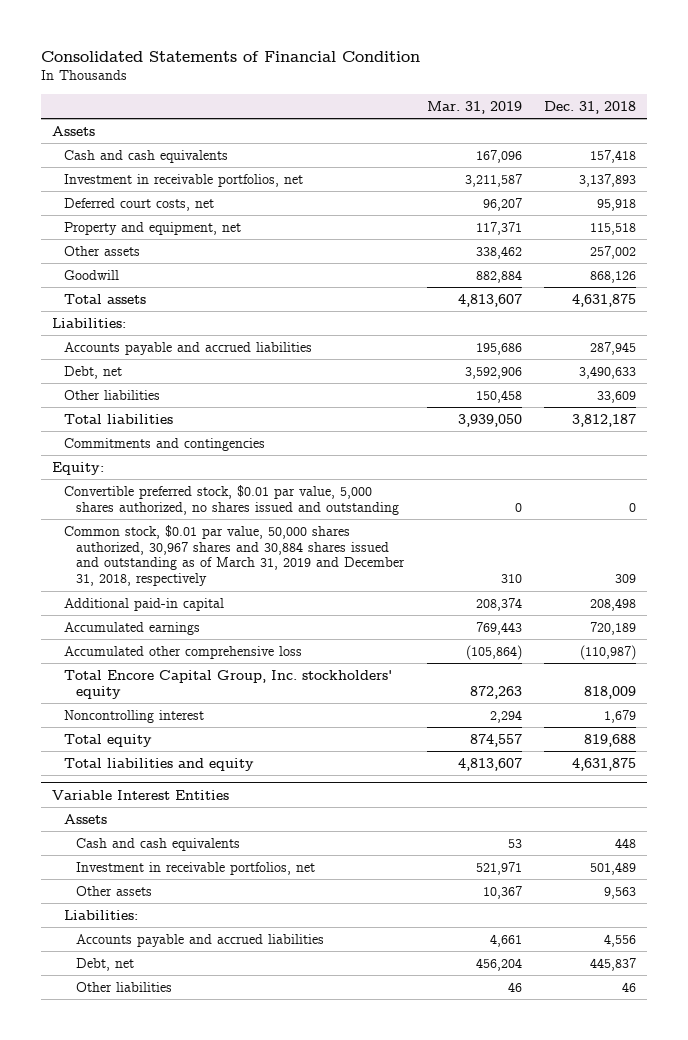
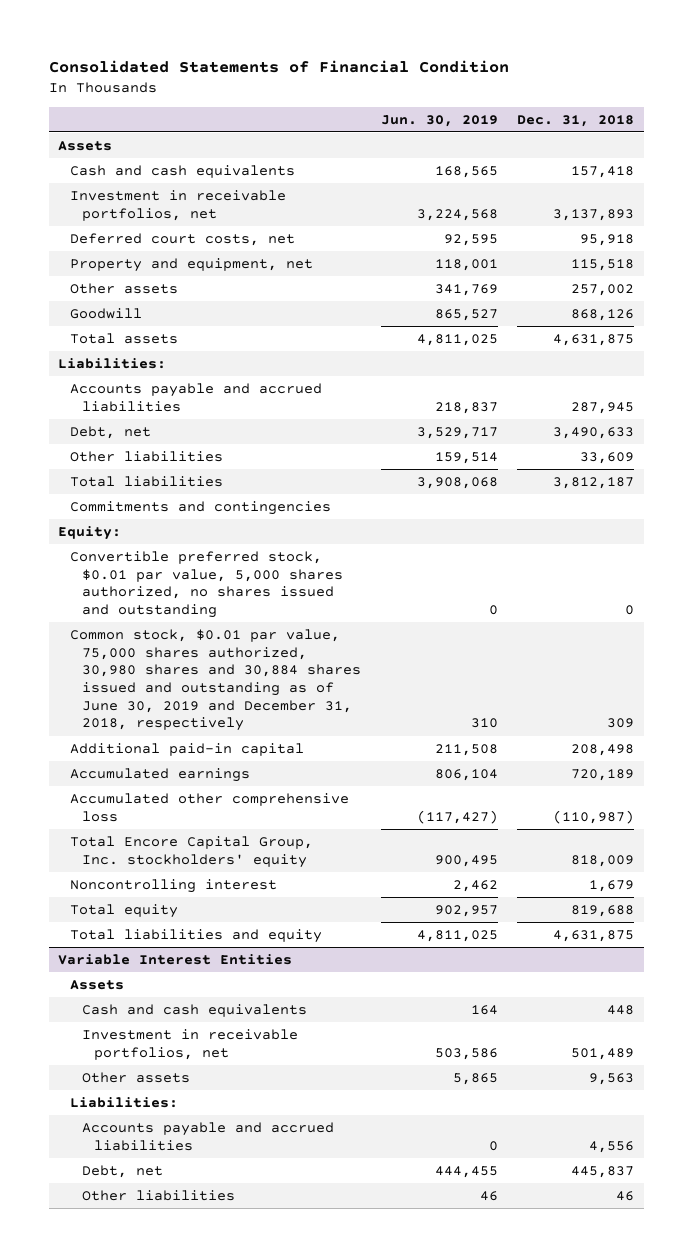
- | Mar. 31, 2019 | Dec. 31, 2018
+ | Jun. 30, 2019 | Dec. 31, 2018
- Common stock, $0.01 par value, 50,000 shares authorized, 30,967 shares and 30,884 shares issued and outstanding as of March 31, 2019 and December 31, 2018, respectively | 310 | 309
+ Common stock, $0.01 par value, 75,000 shares authorized, 30,980 shares and 30,884 shares issued and outstanding as of June 30, 2019 and December 31, 2018, respectively | 310 | 309

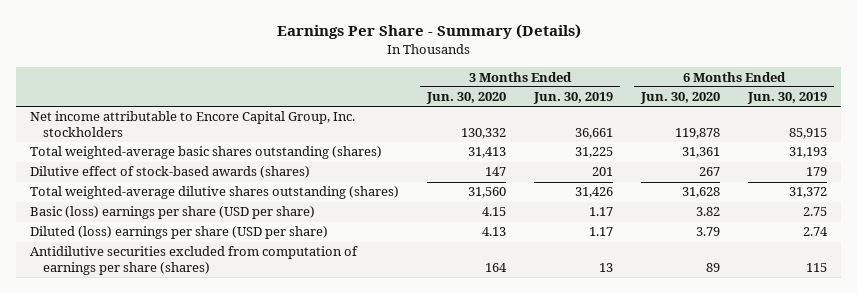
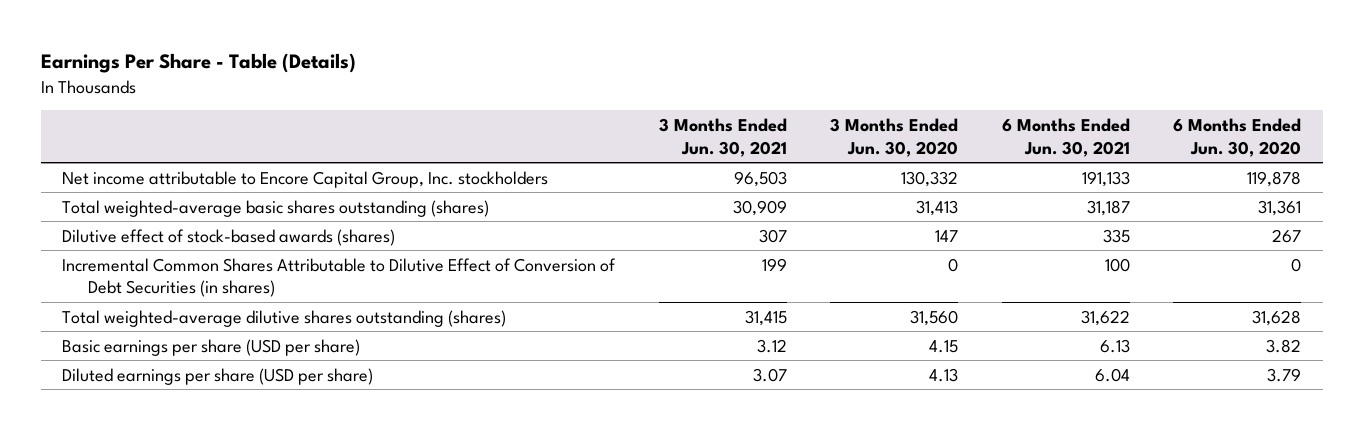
- Earnings Per Share - Summary (Details)
+ Earnings Per Share - Table (Details)
- | 3 Months Ended Jun. 30, 2020 | 3 Months Ended Jun. 30, 2019 | 6 Months Ended Jun. 30, 2020 | 6 Months Ended Jun. 30, 2019
+ | 3 Months Ended Jun. 30, 2021 | 3 Months Ended Jun. 30, 2020 | 6 Months Ended Jun. 30, 2021 | 6 Months Ended Jun. 30, 2020
+ Incremental Common Shares Attributable to Dilutive Effect of Conversion of Debt Securities (in shares) | 199 | 0 | 100 | 0
- Basic (loss) earnings per share (USD per share) | 4.15 | 1.17 | 3.82 | 2.75
- Diluted (loss) earnings per share (USD per share) | 4.13 | 1.17 | 3.79 | 2.74
- Antidilutive securities excluded from computation of earnings per share (shares) | 164 | 13 | 89 | 115
+ Basic earnings per share (USD per share) | 3.12 | 4.15 | 6.13 | 3.82
+ Diluted earnings per share (USD per share) | 3.07 | 4.13 | 6.04 | 3.79

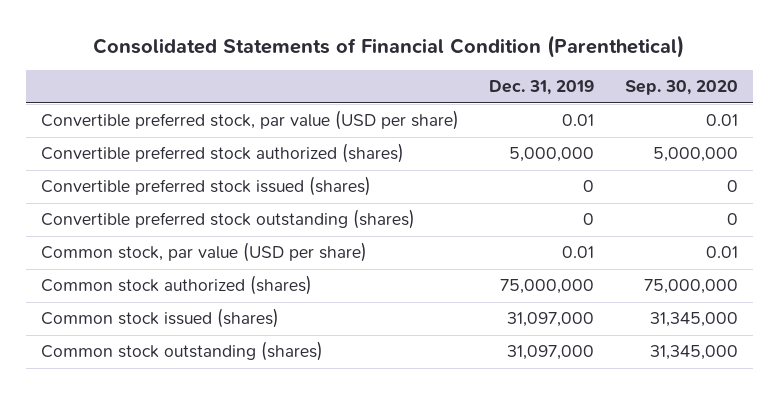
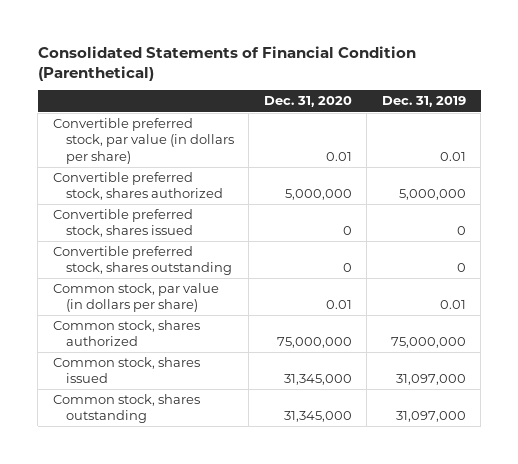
- | Dec. 31, 2019 | Sep. 30, 2020
+ | Dec. 31, 2020 | Dec. 31, 2019
- Convertible preferred stock, par value (USD per share) | 0.01 | 0.01
- Convertible preferred stock authorized (shares) | 5,000,000 | 5,000,000
- Convertible preferred stock issued (shares) | 0 | 0
- Convertible preferred stock outstanding (shares) | 0 | 0
- Common stock, par value (USD per share) | 0.01 | 0.01
- Common stock authorized (shares) | 75,000,000 | 75,000,000
- Common stock issued (shares) | 31,097,000 | 31,345,000
- Common stock outstanding (shares) | 31,097,000 | 31,345,000
+ Convertible preferred stock, par value (in dollars per share) | 0.01 | 0.01
+ Convertible preferred stock, shares authorized | 5,000,000 | 5,000,000
+ Convertible preferred stock, shares issued | 0 | 0
+ Convertible preferred stock, shares outstanding | 0 | 0
+ Common stock, par value (in dollars per share) | 0.01 | 0.01
+ Common stock, shares authorized | 75,000,000 | 75,000,000
+ Common stock, shares issued | 31,345,000 | 31,097,000
+ Common stock, shares outstanding | 31,345,000 | 31,097,000

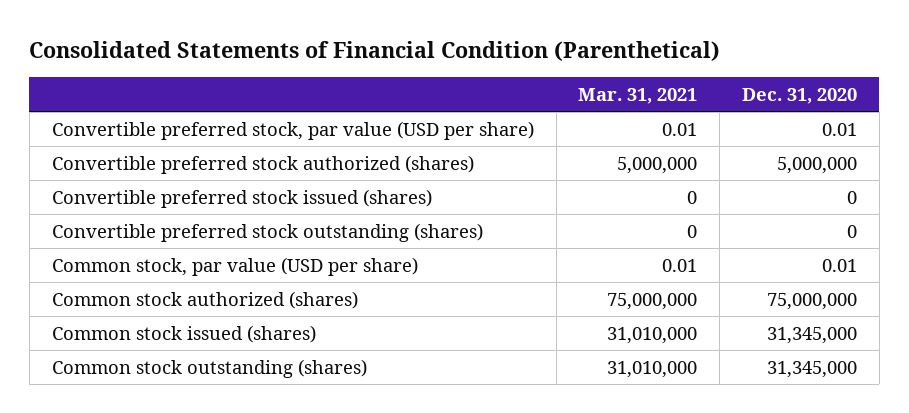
- | Dec. 31, 2020 | Dec. 31, 2019
+ | Mar. 31, 2021 | Dec. 31, 2020
- Convertible preferred stock, par value (in dollars per share) | 0.01 | 0.01
- Convertible preferred stock, shares authorized | 5,000,000 | 5,000,000
- Convertible preferred stock, shares issued | 0 | 0
- Convertible preferred stock, shares outstanding | 0 | 0
- Common stock, par value (in dollars per share) | 0.01 | 0.01
- Common stock, shares authorized | 75,000,000 | 75,000,000
- Common stock, shares issued | 31,345,000 | 31,097,000
- Common stock, shares outstanding | 31,345,000 | 31,097,000
+ Convertible preferred stock, par value (USD per share) | 0.01 | 0.01
+ Convertible preferred stock authorized (shares) | 5,000,000 | 5,000,000
+ Convertible preferred stock issued (shares) | 0 | 0
+ Convertible preferred stock outstanding (shares) | 0 | 0
+ Common stock, par value (USD per share) | 0.01 | 0.01
+ Common stock authorized (shares) | 75,000,000 | 75,000,000
+ Common stock issued (shares) | 31,010,000 | 31,345,000
+ Common stock outstanding (shares) | 31,010,000 | 31,345,000

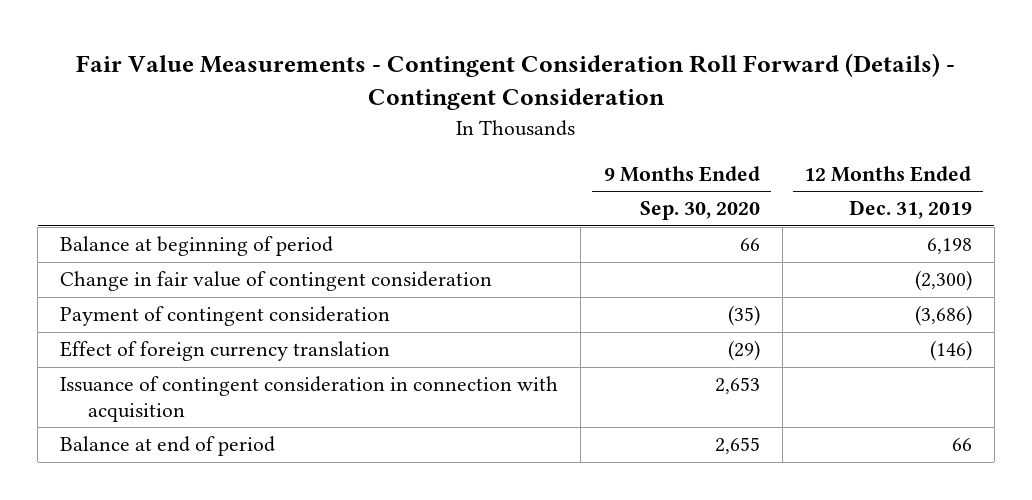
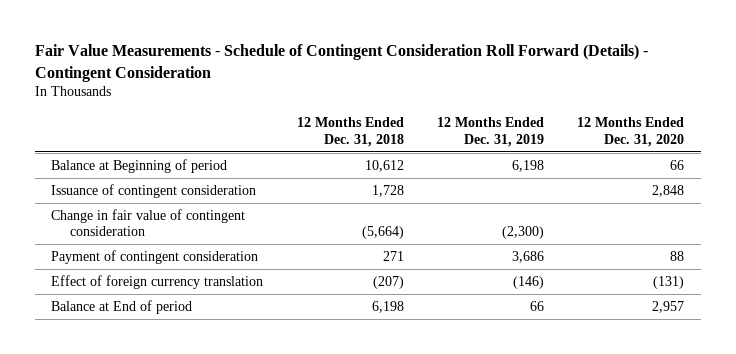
- Fair Value Measurements - Contingent Consideration Roll Forward (Details) - Contingent Consideration
+ Fair Value Measurements - Schedule of Contingent Consideration Roll Forward (Details) - Contingent Consideration
- | 9 Months Ended Sep. 30, 2020 | 12 Months Ended Dec. 31, 2019
+ | 12 Months Ended Dec. 31, 2018 | 12 Months Ended Dec. 31, 2019 | 12 Months Ended Dec. 31, 2020
- Balance at beginning of period | 66 | 6,198
+ Balance at Beginning of period | 10,612 | 6,198 | 66
+ Issuance of contingent consideration | 1,728 | | 2,848
- Payment of contingent consideration | (35) | (3,686)
+ Payment of contingent consideration | 271 | 3,686 | 88
- Issuance of contingent consideration in connection with acquisition | 2,653 |
- Balance at end of period | 2,655 | 66
+ Balance at End of period | 6,198 | 66 | 2,957

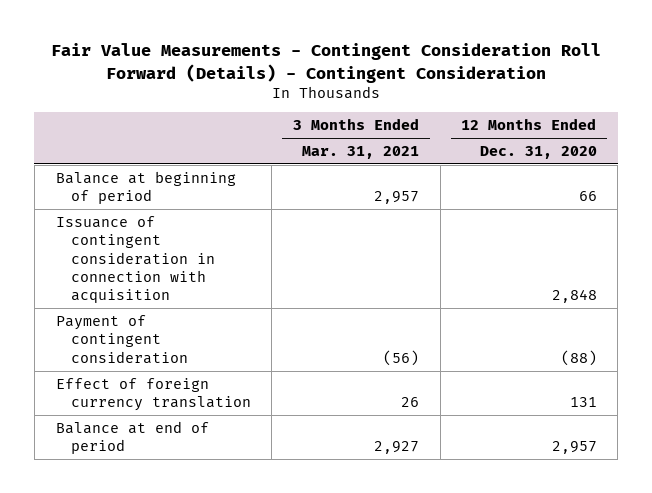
- Fair Value Measurements - Schedule of Contingent Consideration Roll Forward (Details) - Contingent Consideration
+ Fair Value Measurements - Contingent Consideration Roll Forward (Details) - Contingent Consideration
- | 12 Months Ended Dec. 31, 2018 | 12 Months Ended Dec. 31, 2019 | 12 Months Ended Dec. 31, 2020
+ | 3 Months Ended Mar. 31, 2021 | 12 Months Ended Dec. 31, 2020
- Balance at Beginning of period | 10,612 | 6,198 | 66
- Issuance of contingent consideration | 1,728 | | 2,848
- Change in fair value of contingent consideration | (5,664) | (2,300) |
- Payment of contingent consideration | 271 | 3,686 | 88
- Effect of foreign currency translation | (207) | (146) | (131)
- Balance at End of period | 6,198 | 66 | 2,957
+ Balance at beginning of period | 2,957 | 66
+ Issuance of contingent consideration in connection with acquisition | | 2,848
+ Payment of contingent consideration | (56) | (88)
+ Effect of foreign currency translation | 26 | 131
+ Balance at end of period | 2,927 | 2,957

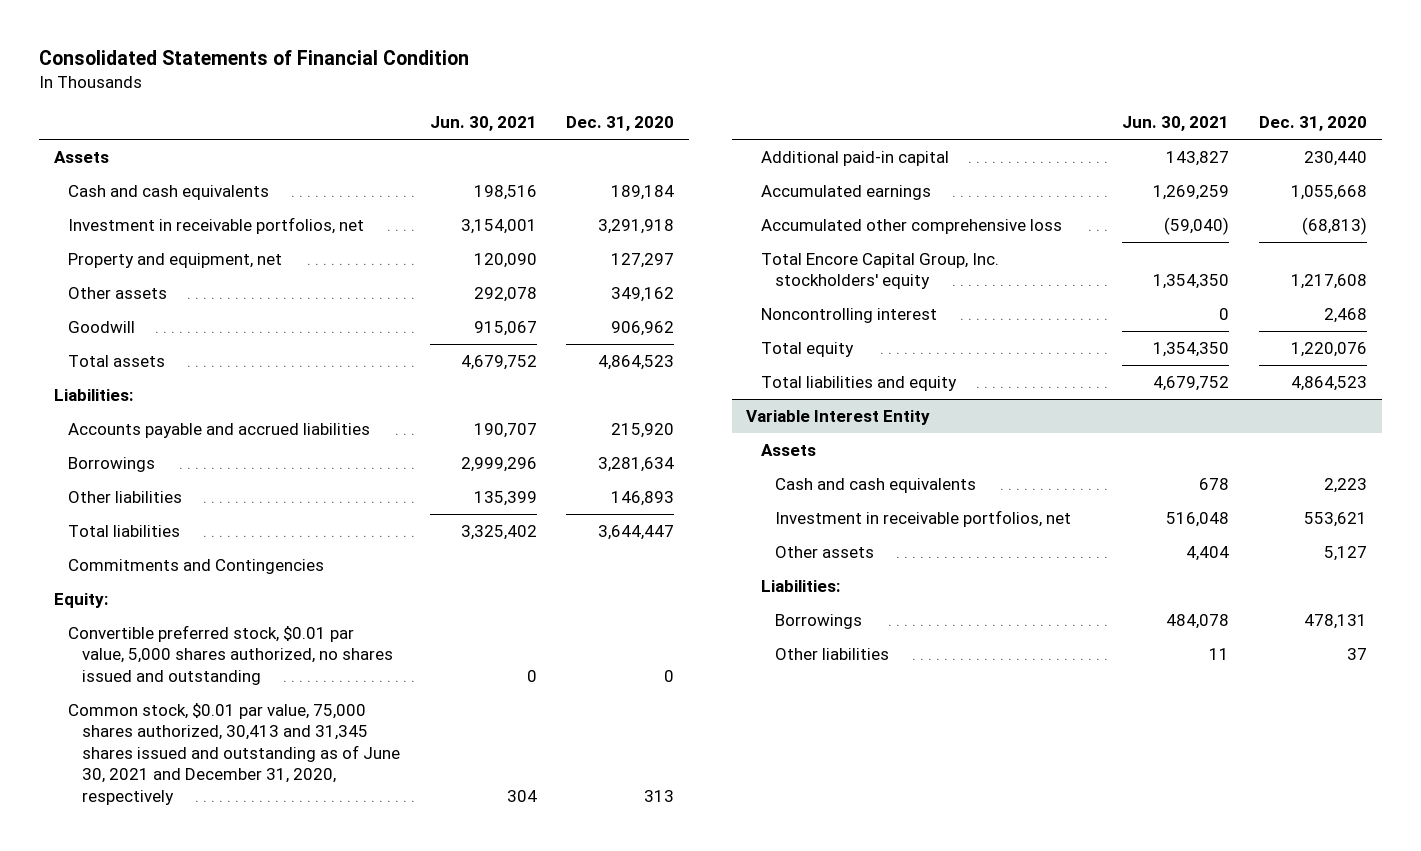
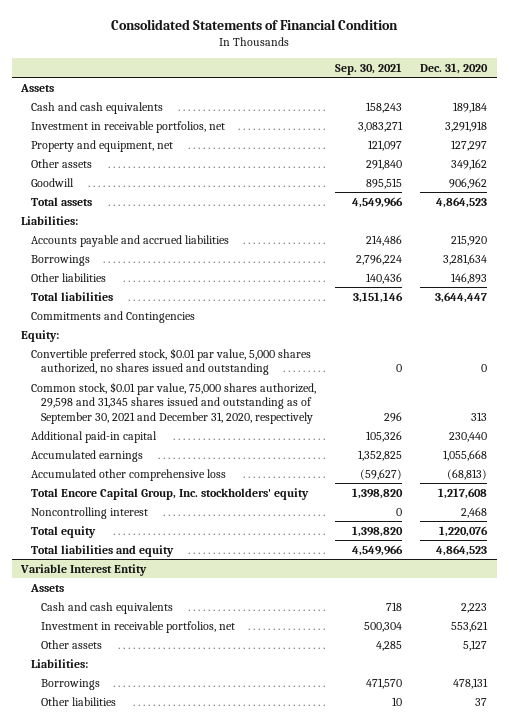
- | Jun. 30, 2021 | Dec. 31, 2020
+ | Sep. 30, 2021 | Dec. 31, 2020
- Common stock, $0.01 par value, 75,000 shares authorized, 30,413 and 31,345 shares issued and outstanding as of June 30, 2021 and December 31, 2020, respectively | 304 | 313
+ Common stock, $0.01 par value, 75,000 shares authorized, 29,598 and 31,345 shares issued and outstanding as of September 30, 2021 and December 31, 2020, respectively | 296 | 313

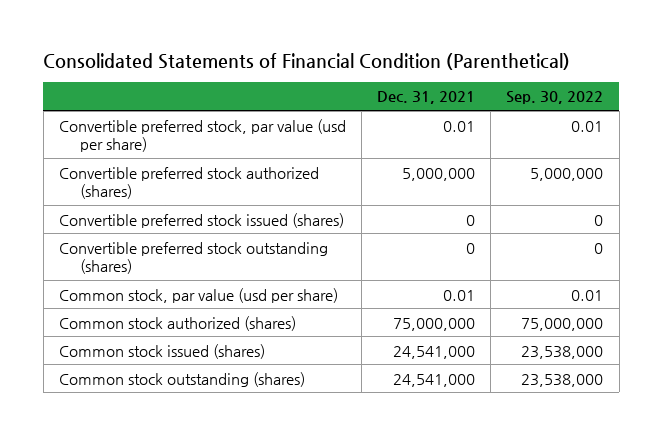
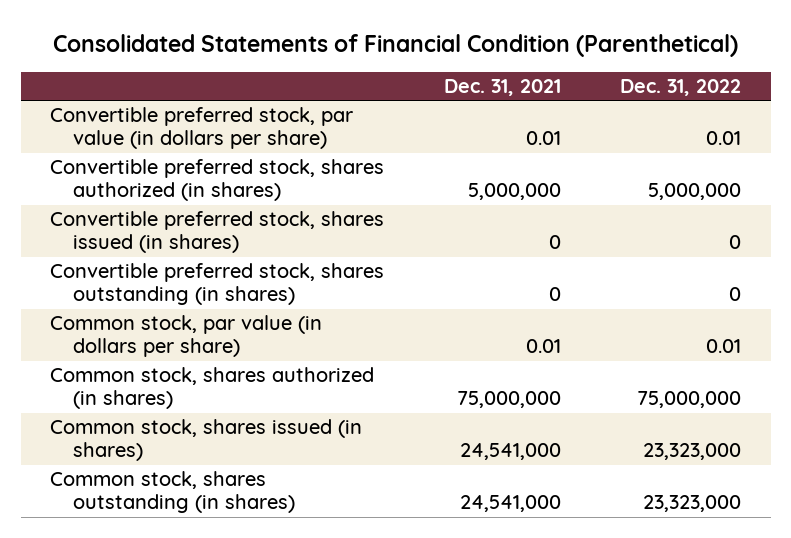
- | Dec. 31, 2021 | Sep. 30, 2022
+ | Dec. 31, 2021 | Dec. 31, 2022
- Convertible preferred stock, par value (usd per share) | 0.01 | 0.01
- Convertible preferred stock authorized (shares) | 5,000,000 | 5,000,000
- Convertible preferred stock issued (shares) | 0 | 0
- Convertible preferred stock outstanding (shares) | 0 | 0
- Common stock, par value (usd per share) | 0.01 | 0.01
- Common stock authorized (shares) | 75,000,000 | 75,000,000
- Common stock issued (shares) | 24,541,000 | 23,538,000
- Common stock outstanding (shares) | 24,541,000 | 23,538,000
+ Convertible preferred stock, par value (in dollars per share) | 0.01 | 0.01
+ Convertible preferred stock, shares authorized (in shares) | 5,000,000 | 5,000,000
+ Convertible preferred stock, shares issued (in shares) | 0 | 0
+ Convertible preferred stock, shares outstanding (in shares) | 0 | 0
+ Common stock, par value (in dollars per share) | 0.01 | 0.01
+ Common stock, shares authorized (in shares) | 75,000,000 | 75,000,000
+ Common stock, shares issued (in shares) | 24,541,000 | 23,323,000
+ Common stock, shares outstanding (in shares) | 24,541,000 | 23,323,000

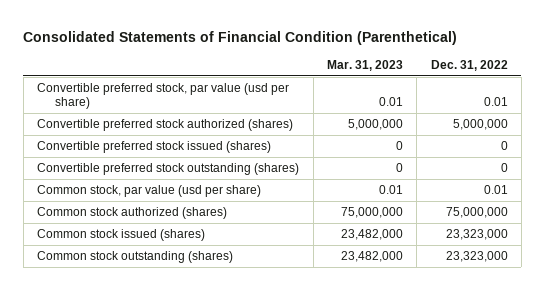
- | Dec. 31, 2021 | Dec. 31, 2022
+ | Mar. 31, 2023 | Dec. 31, 2022
- Convertible preferred stock, par value (in dollars per share) | 0.01 | 0.01
- Convertible preferred stock, shares authorized (in shares) | 5,000,000 | 5,000,000
- Convertible preferred stock, shares issued (in shares) | 0 | 0
- Convertible preferred stock, shares outstanding (in shares) | 0 | 0
- Common stock, par value (in dollars per share) | 0.01 | 0.01
- Common stock, shares authorized (in shares) | 75,000,000 | 75,000,000
- Common stock, shares issued (in shares) | 24,541,000 | 23,323,000
- Common stock, shares outstanding (in shares) | 24,541,000 | 23,323,000
+ Convertible preferred stock, par value (usd per share) | 0.01 | 0.01
+ Convertible preferred stock authorized (shares) | 5,000,000 | 5,000,000
+ Convertible preferred stock issued (shares) | 0 | 0
+ Convertible preferred stock outstanding (shares) | 0 | 0
+ Common stock, par value (usd per share) | 0.01 | 0.01
+ Common stock authorized (shares) | 75,000,000 | 75,000,000
+ Common stock issued (shares) | 23,482,000 | 23,323,000
+ Common stock outstanding (shares) | 23,482,000 | 23,323,000

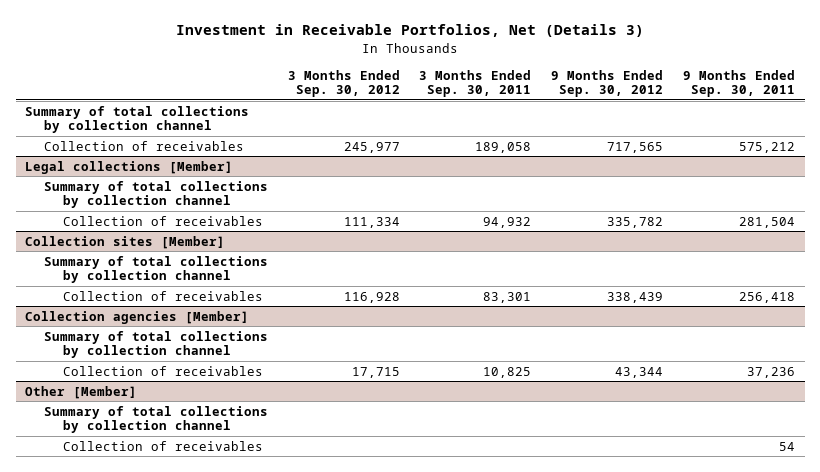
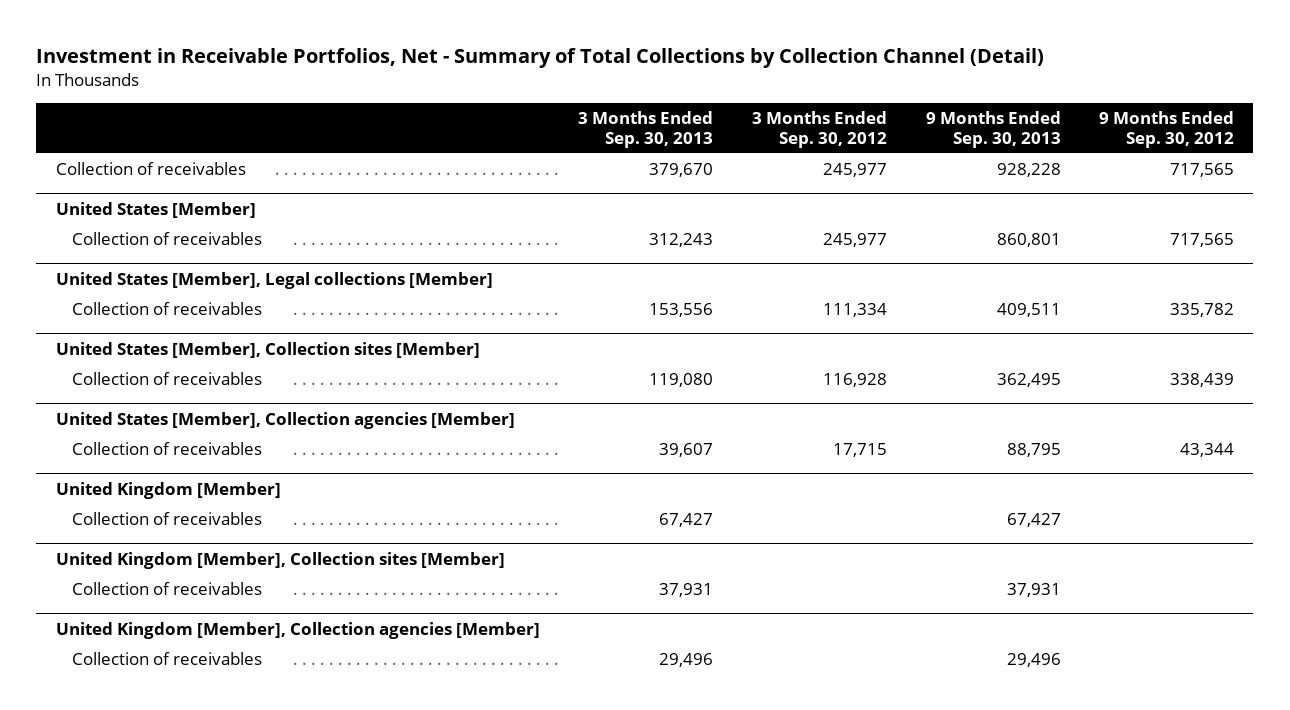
- Investment in Receivable Portfolios, Net (Details 3)
+ Investment in Receivable Portfolios, Net - Summary of Total Collections by Collection Channel (Detail)
- | 3 Months Ended Sep. 30, 2012 | 3 Months Ended Sep. 30, 2011 | 9 Months Ended Sep. 30, 2012 | 9 Months Ended Sep. 30, 2011
+ | 3 Months Ended Sep. 30, 2013 | 3 Months Ended Sep. 30, 2012 | 9 Months Ended Sep. 30, 2013 | 9 Months Ended Sep. 30, 2012
- Summary of total collections by collection channel
- Legal collections [Member]
- Summary of total collections by collection channel
+ United States [Member]
+ Collection of receivables | 312,243 | 245,977 | 860,801 | 717,565
+ United States [Member], Legal collections [Member]
- Collection sites [Member]
- Summary of total collections by collection channel
+ United States [Member], Collection sites [Member]
- Collection agencies [Member]
- Summary of total collections by collection channel
+ United States [Member], Collection agencies [Member]
- Other [Member]
- Summary of total collections by collection channel
+ United Kingdom [Member]
+ United Kingdom [Member], Collection sites [Member]
+ Collection of receivables | 37,931 | | 37,931 |
+ United Kingdom [Member], Collection agencies [Member]
+ Collection of receivables | 29,496 | | 29,496 |

